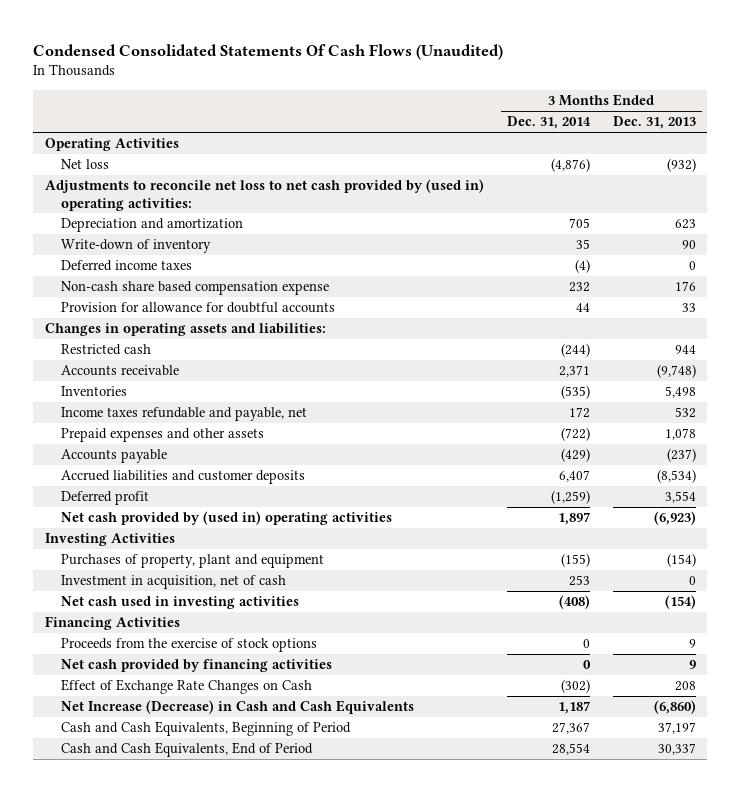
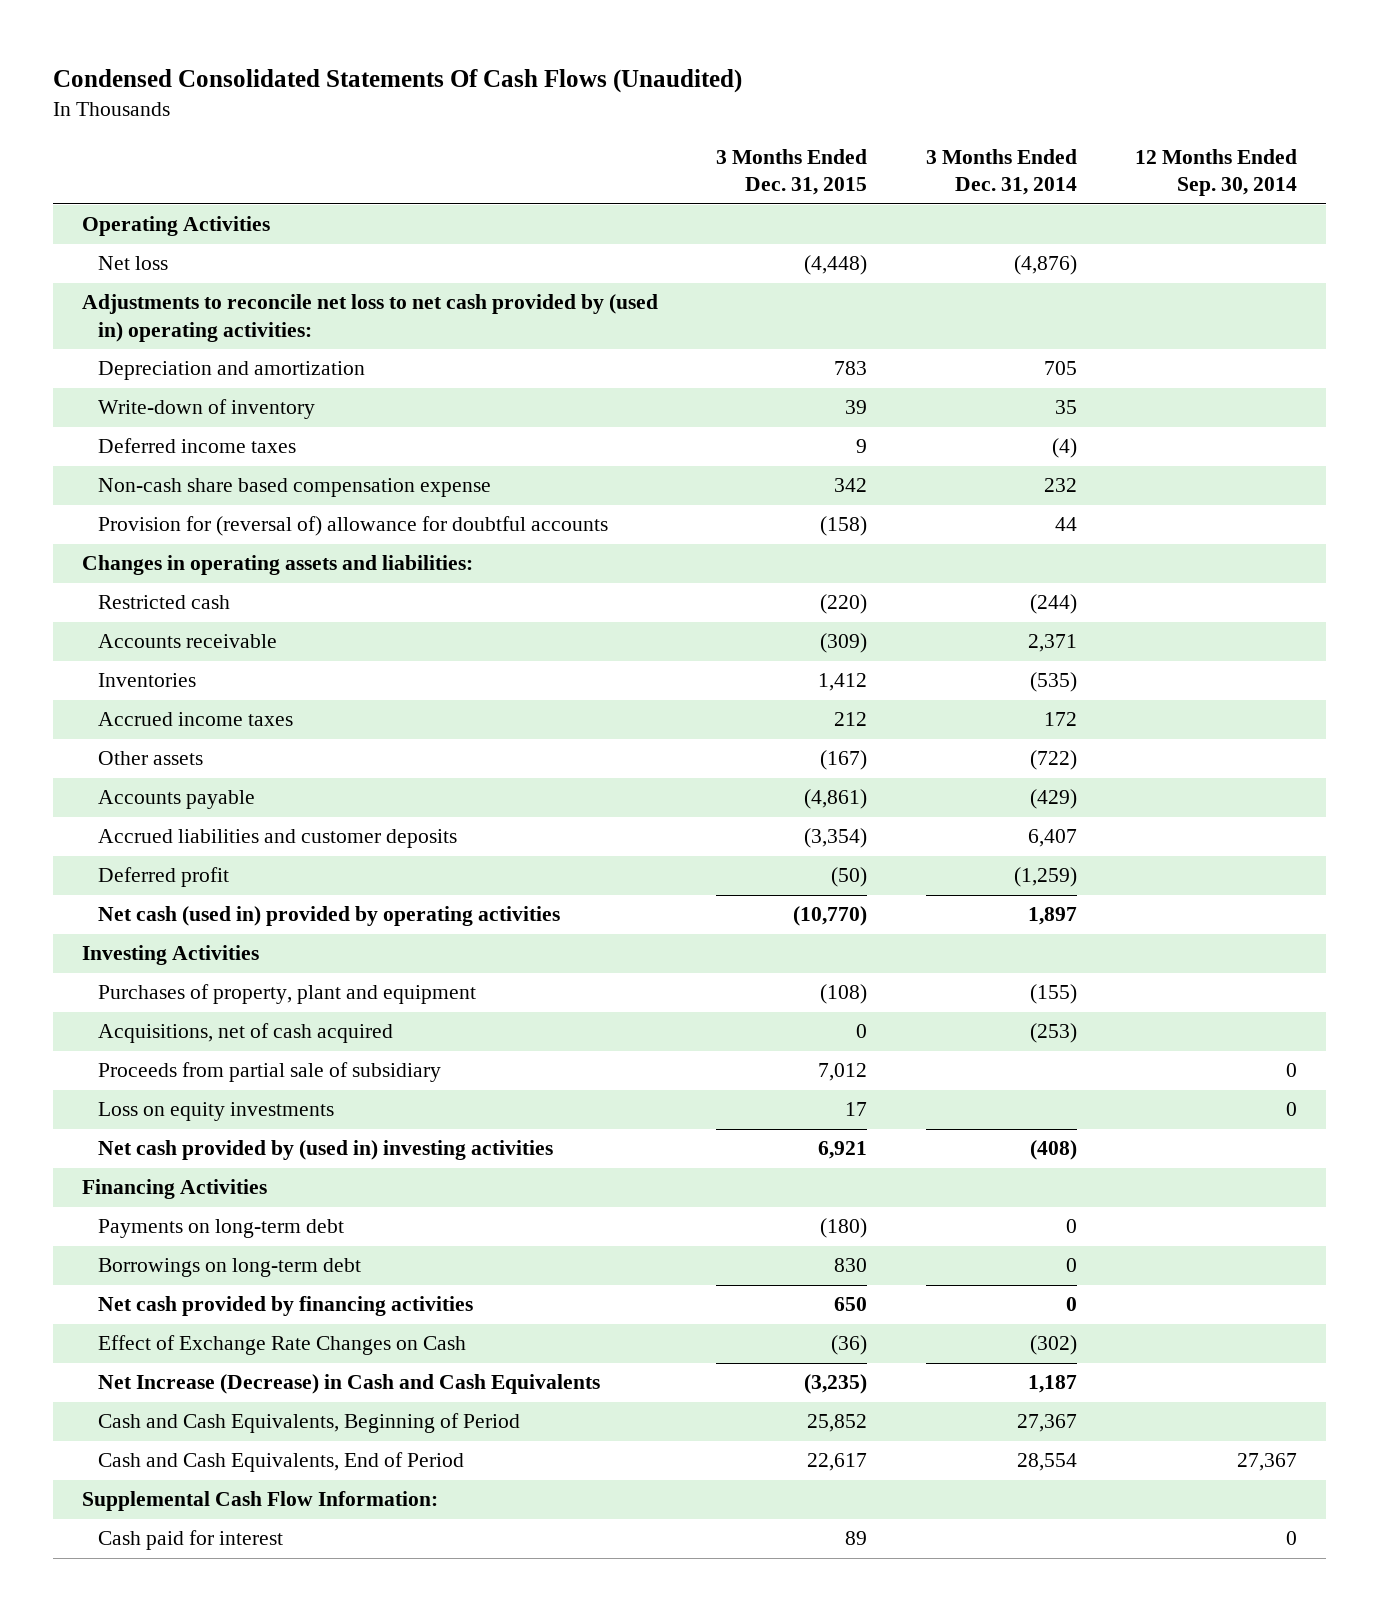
- | 3 Months Ended Dec. 31, 2014 | 3 Months Ended Dec. 31, 2013
+ | 3 Months Ended Dec. 31, 2015 | 3 Months Ended Dec. 31, 2014 | 12 Months Ended Sep. 30, 2014
- Provision for allowance for doubtful accounts | 44 | 33
+ Provision for (reversal of) allowance for doubtful accounts | (158) | 44 |
- Income taxes refundable and payable, net | 172 | 532
- Prepaid expenses and other assets | (722) | 1,078
+ Accrued income taxes | 212 | 172 |
+ Other assets | (167) | (722) |
- Net cash provided by (used in) operating activities | 1,897 | (6,923)
+ Net cash (used in) provided by operating activities | (10,770) | 1,897 |
- Investment in acquisition, net of cash | 253 | 0
- Net cash used in investing activities | (408) | (154)
+ Acquisitions, net of cash acquired | 0 | (253) |
+ Proceeds from partial sale of subsidiary | 7,012 | | 0
+ Loss on equity investments | 17 | | 0
+ Net cash provided by (used in) investing activities | 6,921 | (408) |
- Proceeds from the exercise of stock options | 0 | 9
+ Payments on long-term debt | (180) | 0 |
+ Borrowings on long-term debt | 830 | 0 |
+ Supplemental Cash Flow Information:
+ Cash paid for interest | 89 | | 0

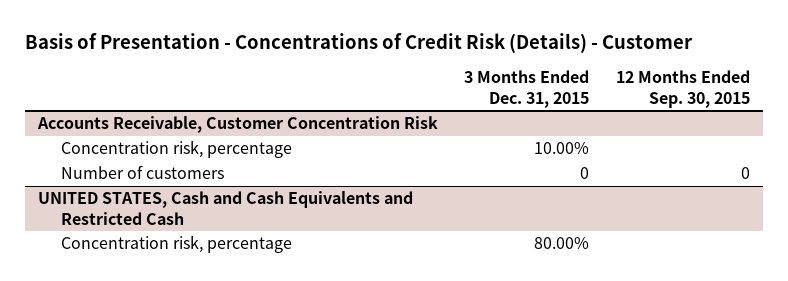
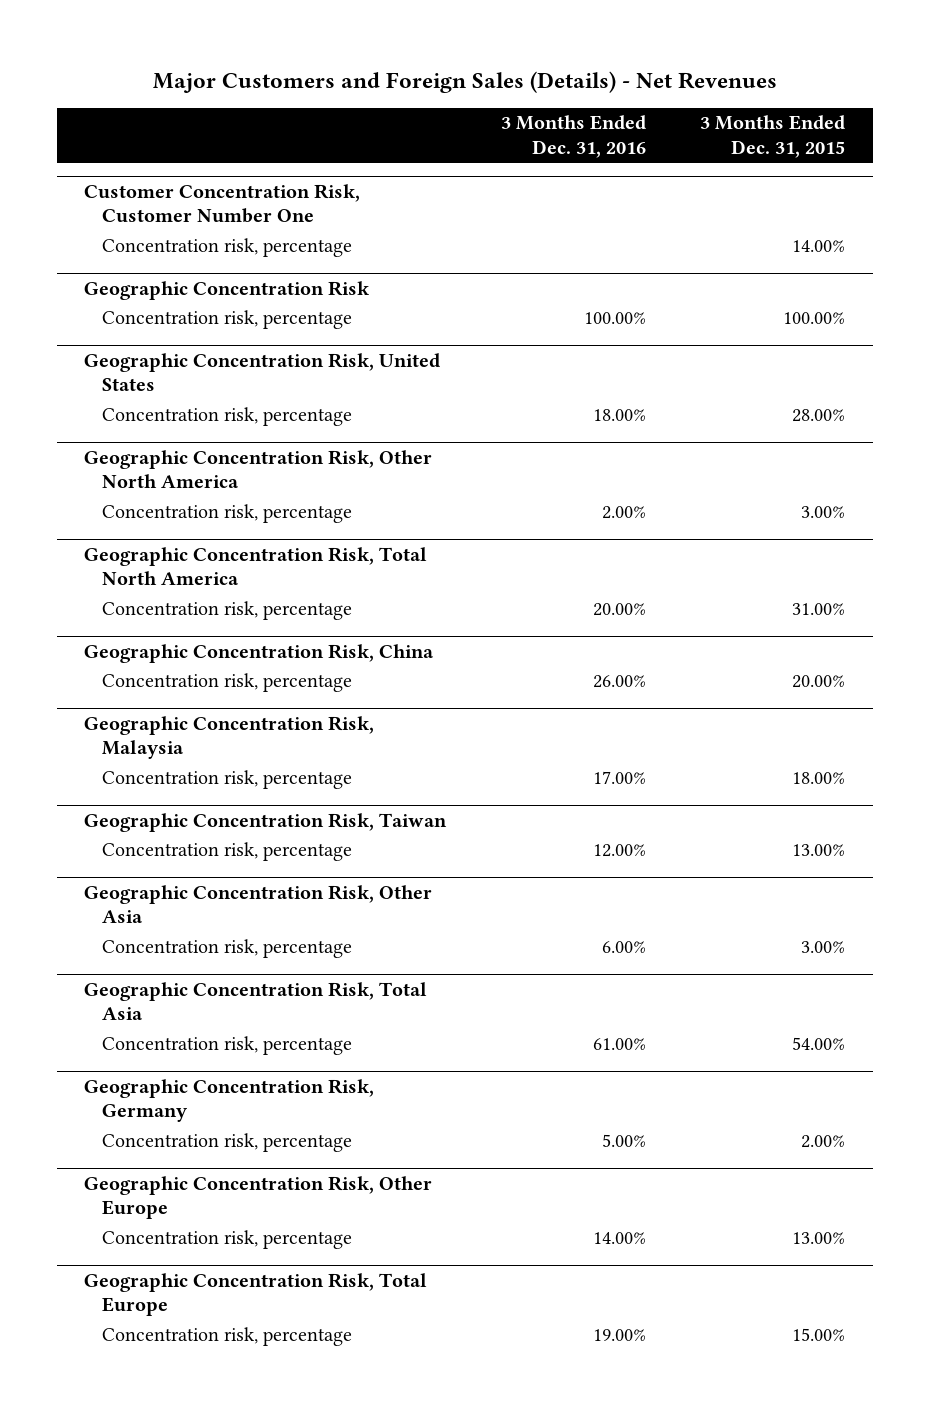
- Basis of Presentation - Concentrations of Credit Risk (Details) - Customer
+ Major Customers and Foreign Sales (Details) - Net Revenues
- | 3 Months Ended Dec. 31, 2015 | 12 Months Ended Sep. 30, 2015
+ | 3 Months Ended Dec. 31, 2016 | 3 Months Ended Dec. 31, 2015
- Accounts Receivable, Customer Concentration Risk
- Concentration risk, percentage | 10.00% |
- Number of customers | 0 | 0
- UNITED STATES, Cash and Cash Equivalents and Restricted Cash
- Concentration risk, percentage | 80.00% |
+ Customer Concentration Risk, Customer Number One
+ Concentration risk, percentage | | 14.00%
+ Geographic Concentration Risk
+ Concentration risk, percentage | 100.00% | 100.00%
+ Geographic Concentration Risk, United States
+ Concentration risk, percentage | 18.00% | 28.00%
+ Geographic Concentration Risk, Other North America
+ Concentration risk, percentage | 2.00% | 3.00%
+ Geographic Concentration Risk, Total North America
+ Concentration risk, percentage | 20.00% | 31.00%
+ Geographic Concentration Risk, China
+ Concentration risk, percentage | 26.00% | 20.00%
+ Geographic Concentration Risk, Malaysia
+ Concentration risk, percentage | 17.00% | 18.00%
+ Geographic Concentration Risk, Taiwan
+ Concentration risk, percentage | 12.00% | 13.00%
+ Geographic Concentration Risk, Other Asia
+ Concentration risk, percentage | 6.00% | 3.00%
+ Geographic Concentration Risk, Total Asia
+ Concentration risk, percentage | 61.00% | 54.00%
+ Geographic Concentration Risk, Germany
+ Concentration risk, percentage | 5.00% | 2.00%
+ Geographic Concentration Risk, Other Europe
+ Concentration risk, percentage | 14.00% | 13.00%
+ Geographic Concentration Risk, Total Europe
+ Concentration risk, percentage | 19.00% | 15.00%

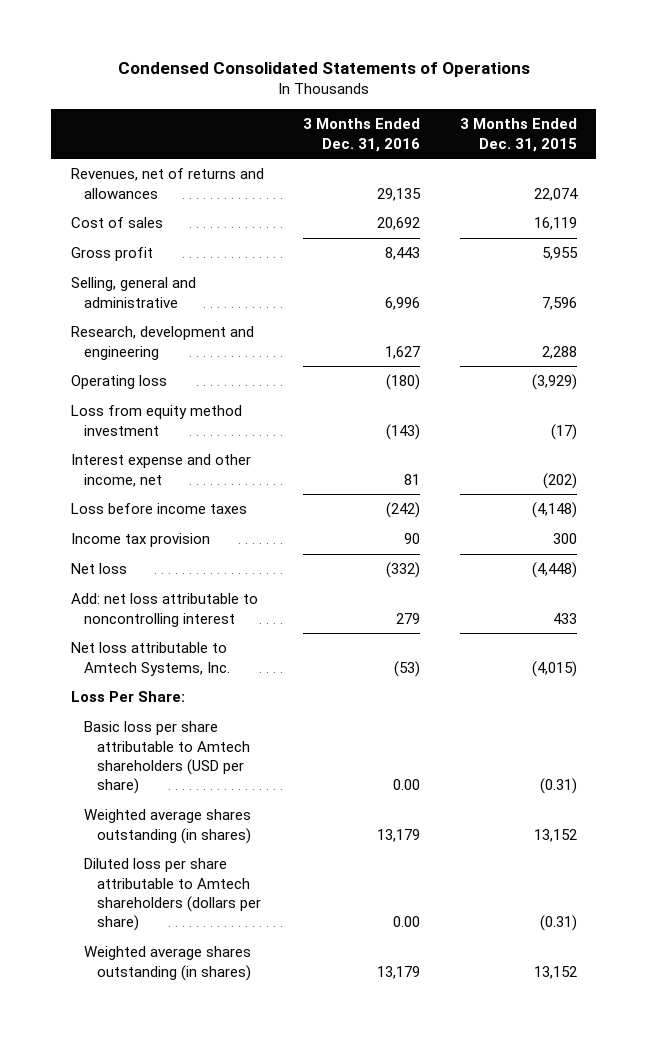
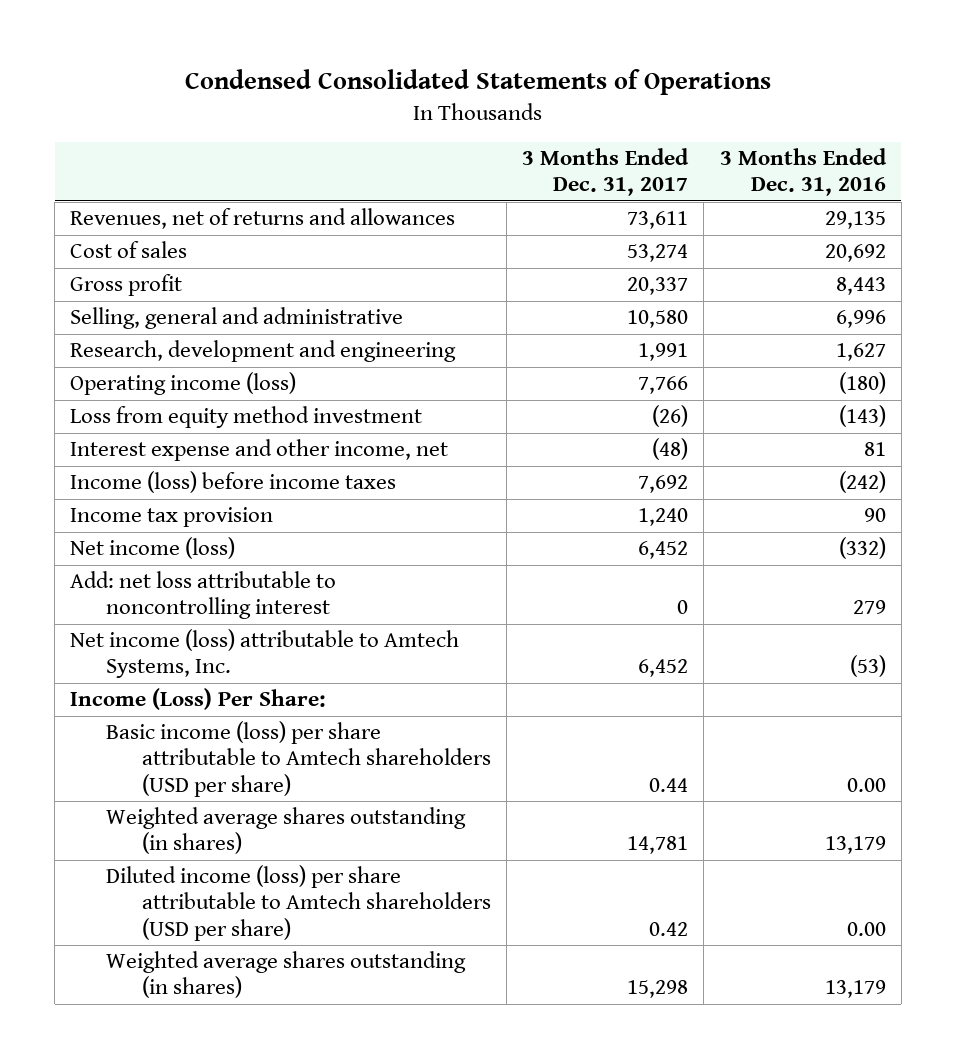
- | 3 Months Ended Dec. 31, 2016 | 3 Months Ended Dec. 31, 2015
+ | 3 Months Ended Dec. 31, 2017 | 3 Months Ended Dec. 31, 2016
- Operating loss | (180) | (3,929)
+ Operating income (loss) | 7,766 | (180)
- Loss before income taxes | (242) | (4,148)
+ Income (loss) before income taxes | 7,692 | (242)
- Net loss | (332) | (4,448)
+ Net income (loss) | 6,452 | (332)
- Net loss attributable to Amtech Systems, Inc. | (53) | (4,015)
- Loss Per Share:
- Basic loss per share attributable to Amtech shareholders (USD per share) | 0.00 | (0.31)
+ Net income (loss) attributable to Amtech Systems, Inc. | 6,452 | (53)
+ Income (Loss) Per Share:
+ Basic income (loss) per share attributable to Amtech shareholders (USD per share) | 0.44 | 0.00
- Diluted loss per share attributable to Amtech shareholders (dollars per share) | 0.00 | (0.31)
+ Diluted income (loss) per share attributable to Amtech shareholders (USD per share) | 0.42 | 0.00

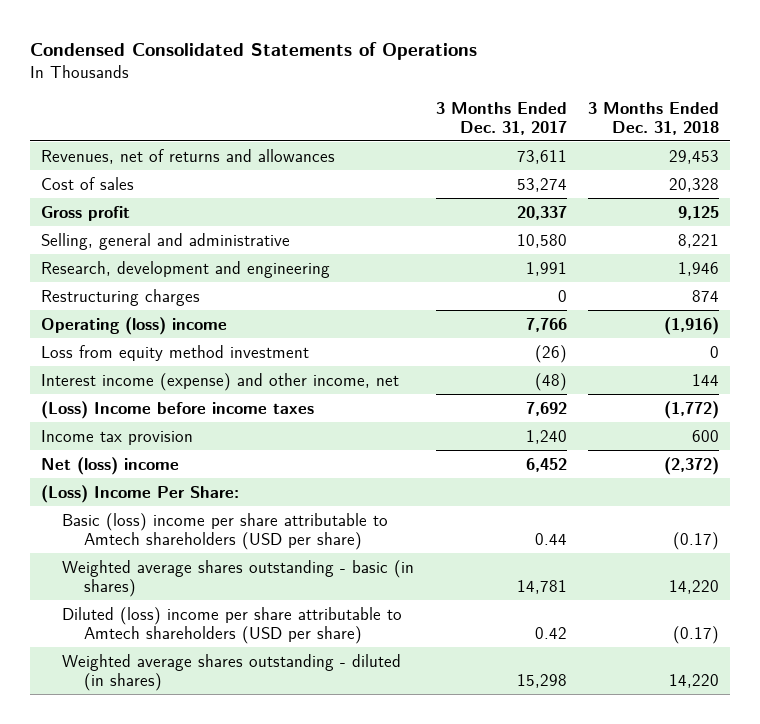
- | 3 Months Ended Dec. 31, 2017 | 3 Months Ended Dec. 31, 2016
+ | 3 Months Ended Dec. 31, 2017 | 3 Months Ended Dec. 31, 2018
- Operating income (loss) | 7,766 | (180)
+ Restructuring charges | 0 | 874
+ Operating (loss) income | 7,766 | (1,916)
- Interest expense and other income, net | (48) | 81
- Income (loss) before income taxes | 7,692 | (242)
+ Interest income (expense) and other income, net | (48) | 144
+ (Loss) Income before income taxes | 7,692 | (1,772)
- Net income (loss) | 6,452 | (332)
- Add: net loss attributable to noncontrolling interest | 0 | 279
- Net income (loss) attributable to Amtech Systems, Inc. | 6,452 | (53)
- Income (Loss) Per Share:
- Basic income (loss) per share attributable to Amtech shareholders (USD per share) | 0.44 | 0.00
- Weighted average shares outstanding (in shares) | 14,781 | 13,179
- Diluted income (loss) per share attributable to Amtech shareholders (USD per share) | 0.42 | 0.00
- Weighted average shares outstanding (in shares) | 15,298 | 13,179
+ Net (loss) income | 6,452 | (2,372)
+ (Loss) Income Per Share:
+ Basic (loss) income per share attributable to Amtech shareholders (USD per share) | 0.44 | (0.17)
+ Weighted average shares outstanding - basic (in shares) | 14,781 | 14,220
+ Diluted (loss) income per share attributable to Amtech shareholders (USD per share) | 0.42 | (0.17)
+ Weighted average shares outstanding - diluted (in shares) | 15,298 | 14,220

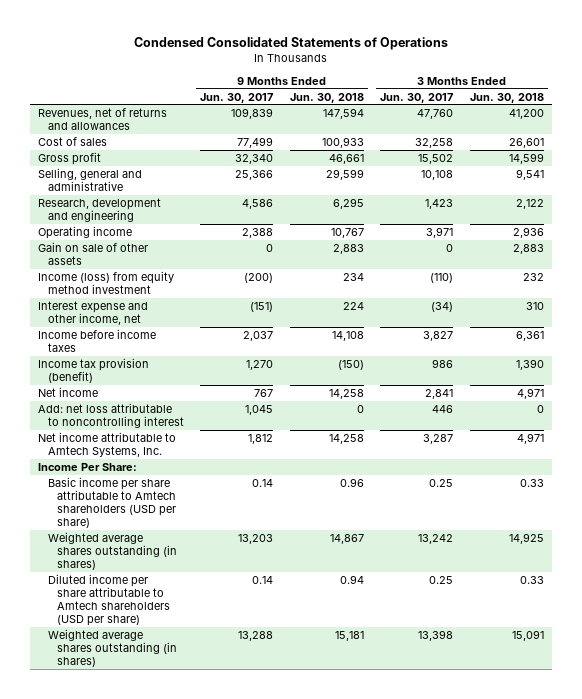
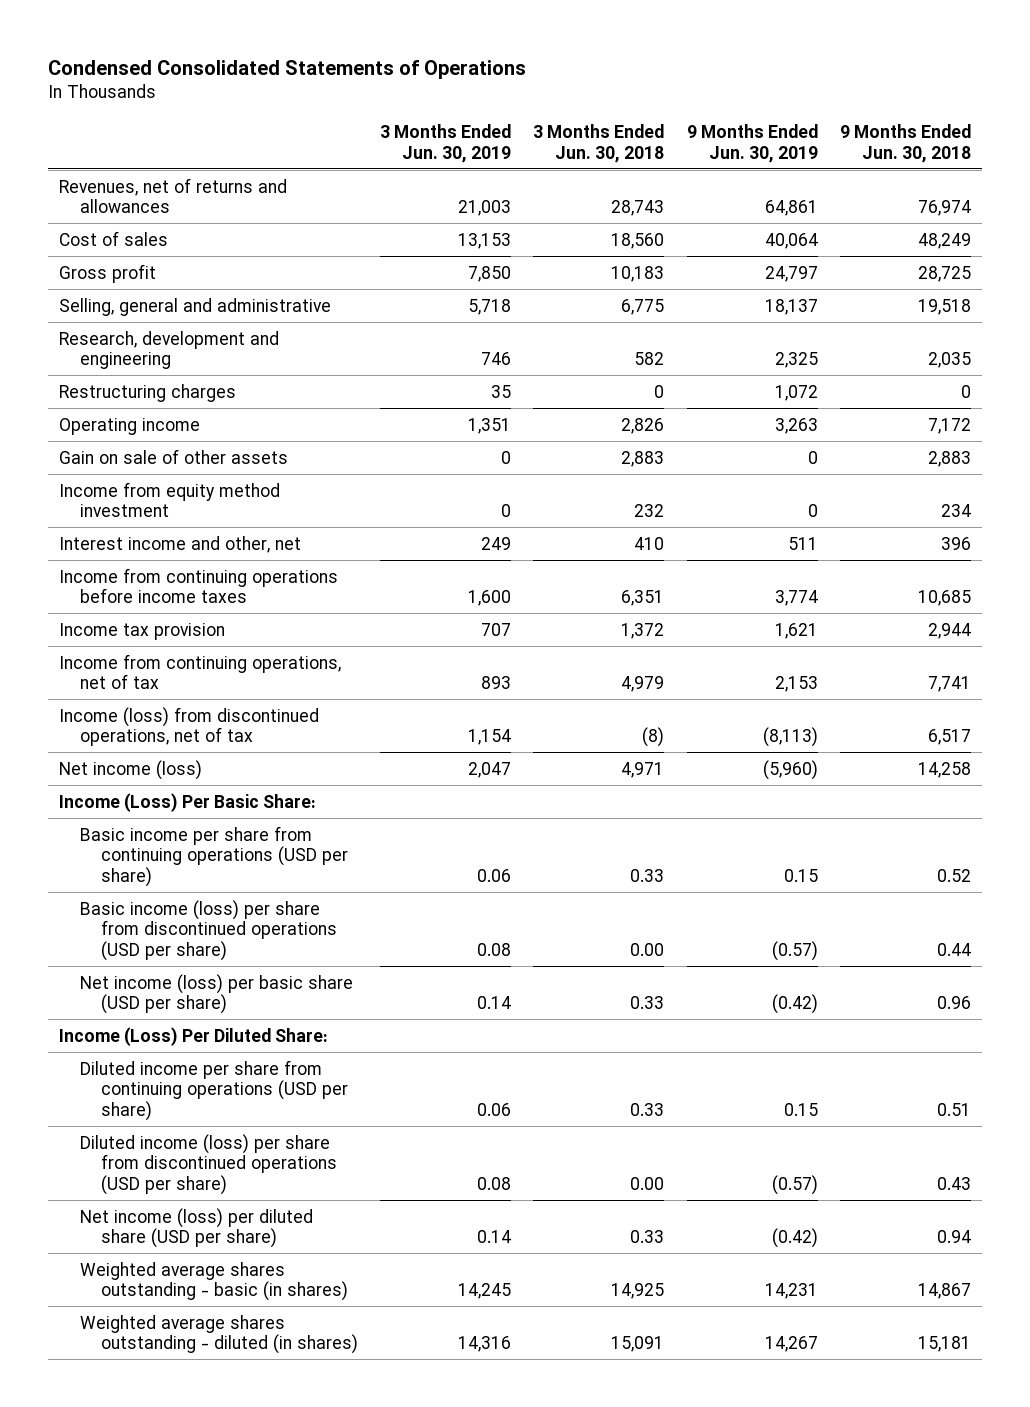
- | 9 Months Ended Jun. 30, 2017 | 9 Months Ended Jun. 30, 2018 | 3 Months Ended Jun. 30, 2017 | 3 Months Ended Jun. 30, 2018
+ | 3 Months Ended Jun. 30, 2019 | 3 Months Ended Jun. 30, 2018 | 9 Months Ended Jun. 30, 2019 | 9 Months Ended Jun. 30, 2018
- Revenues, net of returns and allowances | 109,839 | 147,594 | 47,760 | 41,200
- Cost of sales | 77,499 | 100,933 | 32,258 | 26,601
- Gross profit | 32,340 | 46,661 | 15,502 | 14,599
- Selling, general and administrative | 25,366 | 29,599 | 10,108 | 9,541
- Research, development and engineering | 4,586 | 6,295 | 1,423 | 2,122
- Operating income | 2,388 | 10,767 | 3,971 | 2,936
+ Revenues, net of returns and allowances | 21,003 | 28,743 | 64,861 | 76,974
+ Cost of sales | 13,153 | 18,560 | 40,064 | 48,249
+ Gross profit | 7,850 | 10,183 | 24,797 | 28,725
+ Selling, general and administrative | 5,718 | 6,775 | 18,137 | 19,518
+ Research, development and engineering | 746 | 582 | 2,325 | 2,035
+ Restructuring charges | 35 | 0 | 1,072 | 0
+ Operating income | 1,351 | 2,826 | 3,263 | 7,172
- Income (loss) from equity method investment | (200) | 234 | (110) | 232
- Interest expense and other income, net | (151) | 224 | (34) | 310
- Income before income taxes | 2,037 | 14,108 | 3,827 | 6,361
- Income tax provision (benefit) | 1,270 | (150) | 986 | 1,390
- Net income | 767 | 14,258 | 2,841 | 4,971
- Add: net loss attributable to noncontrolling interest | 1,045 | 0 | 446 | 0
- Net income attributable to Amtech Systems, Inc. | 1,812 | 14,258 | 3,287 | 4,971
- Income Per Share:
- Basic income per share attributable to Amtech shareholders (USD per share) | 0.14 | 0.96 | 0.25 | 0.33
- Weighted average shares outstanding (in shares) | 13,203 | 14,867 | 13,242 | 14,925
- Diluted income per share attributable to Amtech shareholders (USD per share) | 0.14 | 0.94 | 0.25 | 0.33
- Weighted average shares outstanding (in shares) | 13,288 | 15,181 | 13,398 | 15,091
+ Income from equity method investment | 0 | 232 | 0 | 234
+ Interest income and other, net | 249 | 410 | 511 | 396
+ Income from continuing operations before income taxes | 1,600 | 6,351 | 3,774 | 10,685
+ Income tax provision | 707 | 1,372 | 1,621 | 2,944
+ Income from continuing operations, net of tax | 893 | 4,979 | 2,153 | 7,741
+ Income (loss) from discontinued operations, net of tax | 1,154 | (8) | (8,113) | 6,517
+ Net income (loss) | 2,047 | 4,971 | (5,960) | 14,258
+ Income (Loss) Per Basic Share:
+ Basic income per share from continuing operations (USD per share) | 0.06 | 0.33 | 0.15 | 0.52
+ Basic income (loss) per share from discontinued operations (USD per share) | 0.08 | 0.00 | (0.57) | 0.44
+ Net income (loss) per basic share (USD per share) | 0.14 | 0.33 | (0.42) | 0.96
+ Income (Loss) Per Diluted Share:
+ Diluted income per share from continuing operations (USD per share) | 0.06 | 0.33 | 0.15 | 0.51
+ Diluted income (loss) per share from discontinued operations (USD per share) | 0.08 | 0.00 | (0.57) | 0.43
+ Net income (loss) per diluted share (USD per share) | 0.14 | 0.33 | (0.42) | 0.94
+ Weighted average shares outstanding - basic (in shares) | 14,245 | 14,925 | 14,231 | 14,867
+ Weighted average shares outstanding - diluted (in shares) | 14,316 | 15,091 | 14,267 | 15,181

